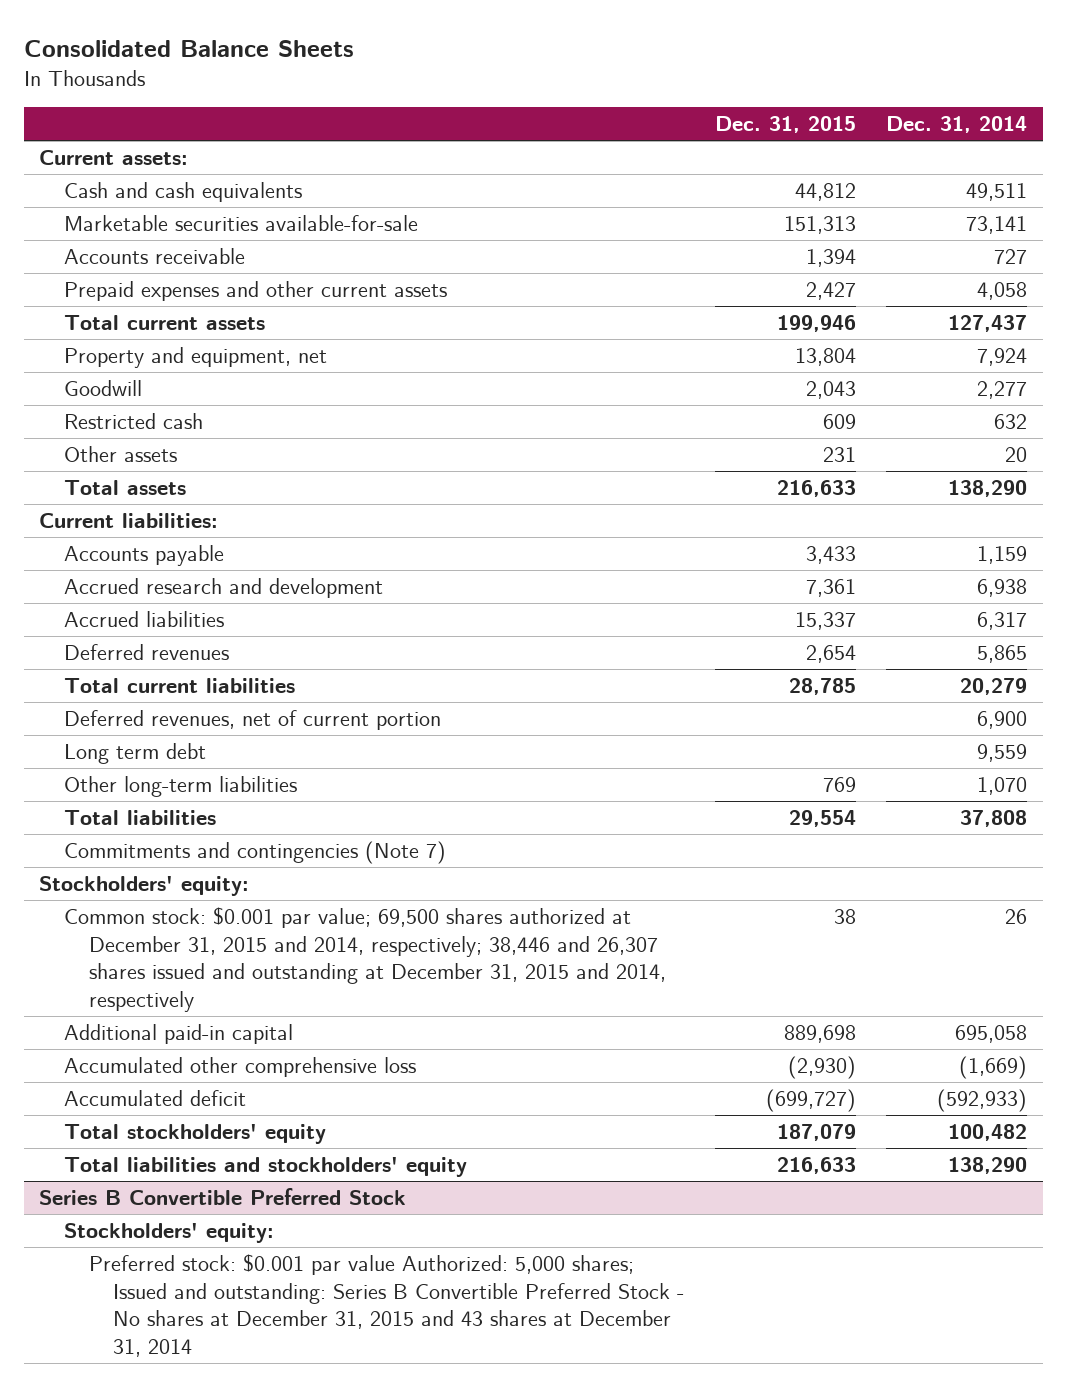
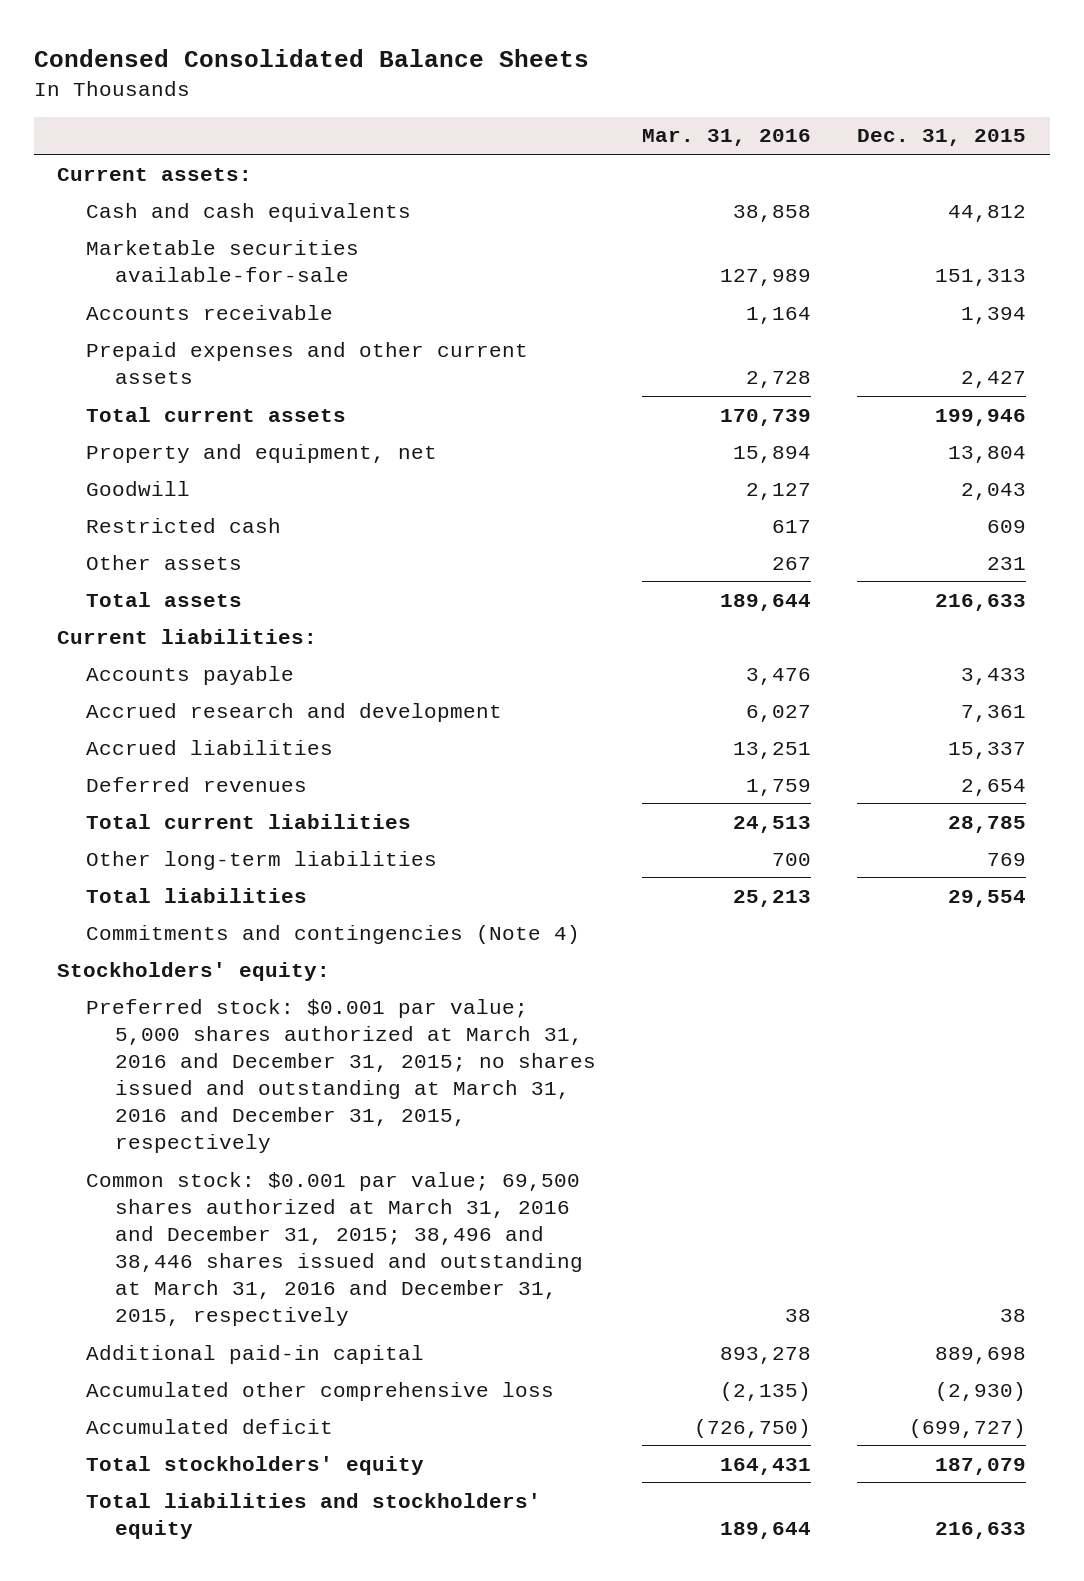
- Consolidated Balance Sheets
+ Condensed Consolidated Balance Sheets
- | Dec. 31, 2015 | Dec. 31, 2014
+ | Mar. 31, 2016 | Dec. 31, 2015
- Deferred revenues, net of current portion | | 6,900
- Long term debt | | 9,559
- Commitments and contingencies (Note 7)
+ Commitments and contingencies (Note 4)
- Common stock: $0.001 par value; 69,500 shares authorized at December 31, 2015 and 2014, respectively; 38,446 and 26,307 shares issued and outstanding at December 31, 2015 and 2014, respectively | 38 | 26
+ Preferred stock: $0.001 par value; 5,000 shares authorized at March 31, 2016 and December 31, 2015; no shares issued and outstanding at March 31, 2016 and December 31, 2015, respectively
+ Common stock: $0.001 par value; 69,500 shares authorized at March 31, 2016 and December 31, 2015; 38,496 and 38,446 shares issued and outstanding at March 31, 2016 and December 31, 2015, respectively | 38 | 38
- Series B Convertible Preferred Stock
- Stockholders' equity:
- Preferred stock: $0.001 par value Authorized: 5,000 shares; Issued and outstanding: Series B Convertible Preferred Stock - No shares at December 31, 2015 and 43 shares at December 31, 2014

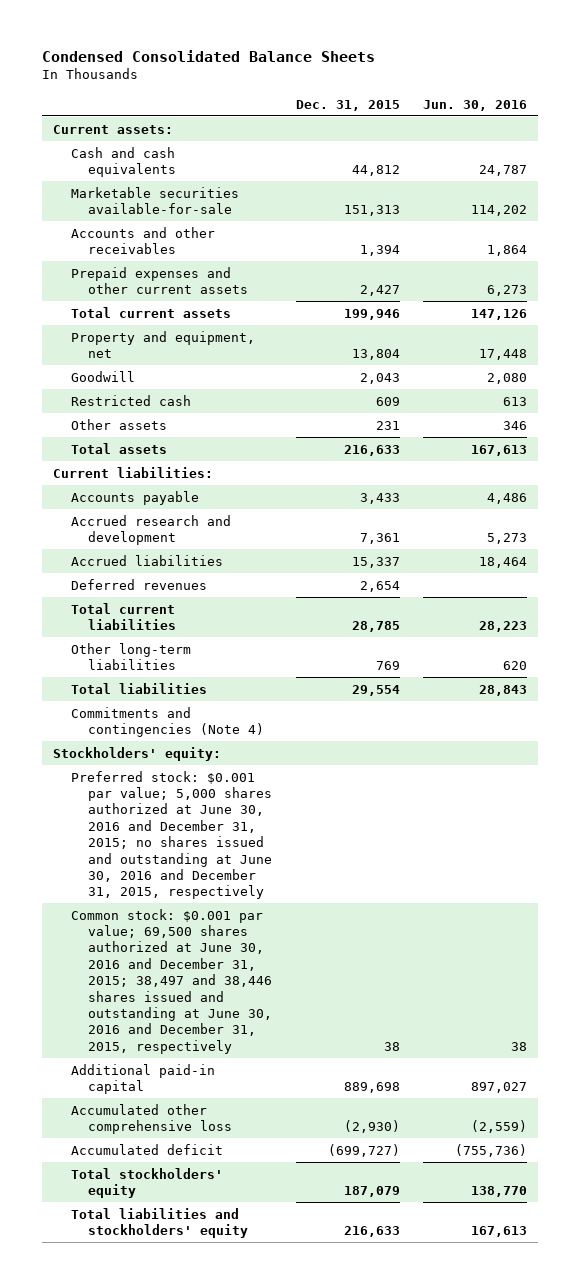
- | Mar. 31, 2016 | Dec. 31, 2015
+ | Dec. 31, 2015 | Jun. 30, 2016
- Accounts receivable | 1,164 | 1,394
+ Accounts and other receivables | 1,394 | 1,864
- Preferred stock: $0.001 par value; 5,000 shares authorized at March 31, 2016 and December 31, 2015; no shares issued and outstanding at March 31, 2016 and December 31, 2015, respectively
- Common stock: $0.001 par value; 69,500 shares authorized at March 31, 2016 and December 31, 2015; 38,496 and 38,446 shares issued and outstanding at March 31, 2016 and December 31, 2015, respectively | 38 | 38
+ Preferred stock: $0.001 par value; 5,000 shares authorized at June 30, 2016 and December 31, 2015; no shares issued and outstanding at June 30, 2016 and December 31, 2015, respectively
+ Common stock: $0.001 par value; 69,500 shares authorized at June 30, 2016 and December 31, 2015; 38,497 and 38,446 shares issued and outstanding at June 30, 2016 and December 31, 2015, respectively | 38 | 38

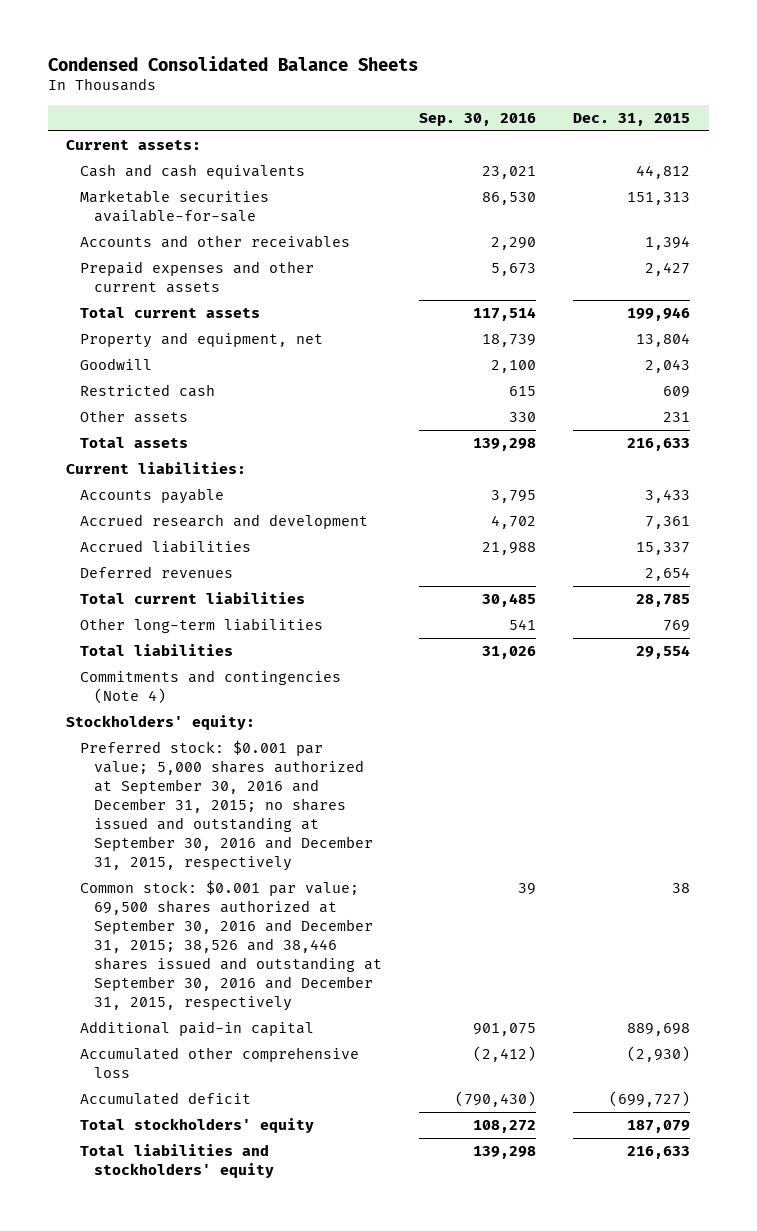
- | Dec. 31, 2015 | Jun. 30, 2016
+ | Sep. 30, 2016 | Dec. 31, 2015
- Preferred stock: $0.001 par value; 5,000 shares authorized at June 30, 2016 and December 31, 2015; no shares issued and outstanding at June 30, 2016 and December 31, 2015, respectively
- Common stock: $0.001 par value; 69,500 shares authorized at June 30, 2016 and December 31, 2015; 38,497 and 38,446 shares issued and outstanding at June 30, 2016 and December 31, 2015, respectively | 38 | 38
+ Preferred stock: $0.001 par value; 5,000 shares authorized at September 30, 2016 and December 31, 2015; no shares issued and outstanding at September 30, 2016 and December 31, 2015, respectively
+ Common stock: $0.001 par value; 69,500 shares authorized at September 30, 2016 and December 31, 2015; 38,526 and 38,446 shares issued and outstanding at September 30, 2016 and December 31, 2015, respectively | 39 | 38

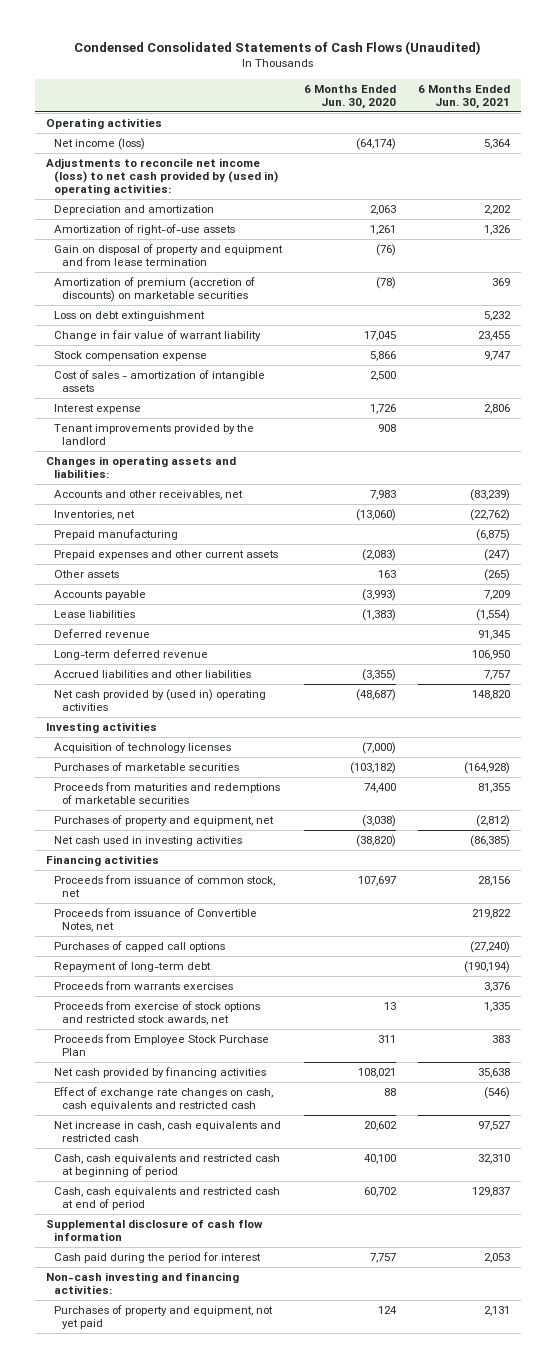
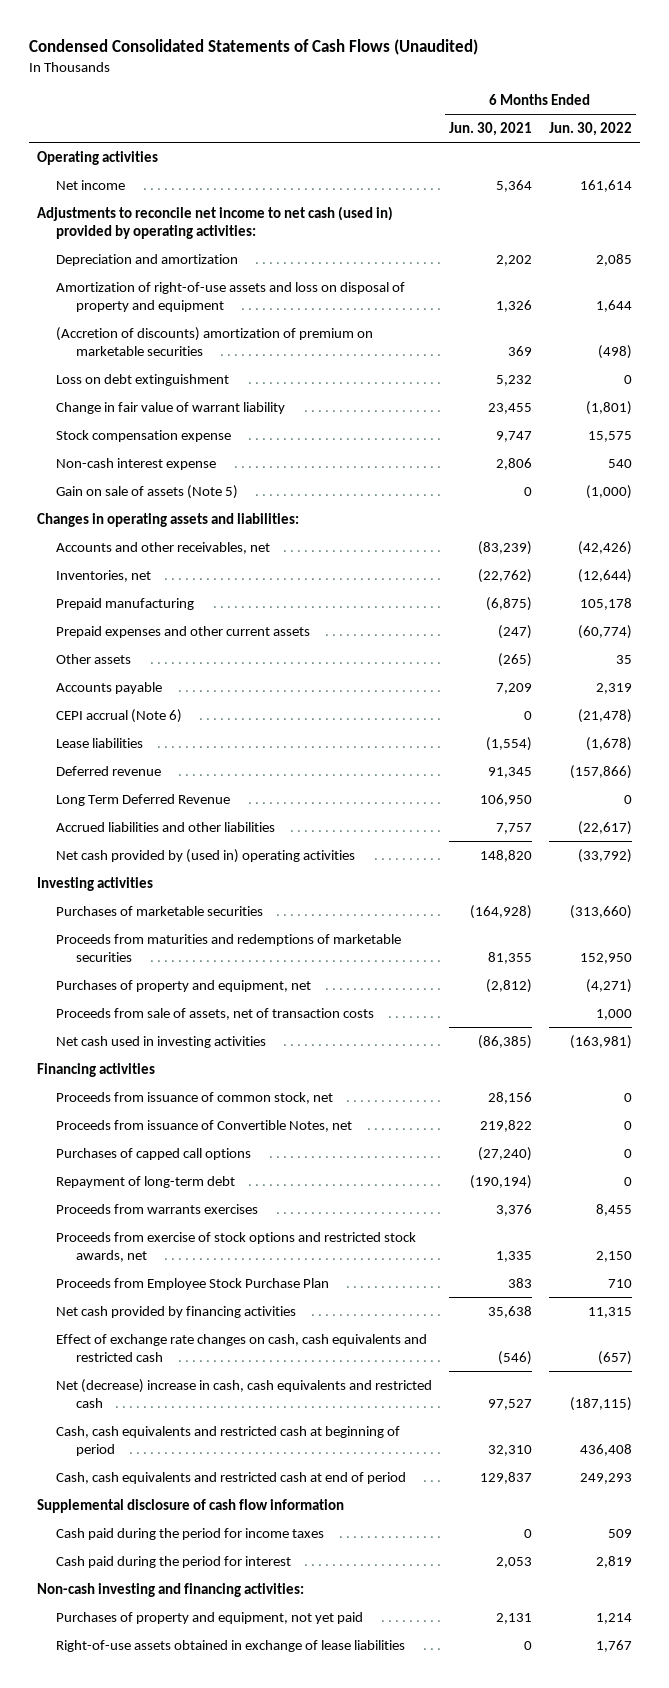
- | 6 Months Ended Jun. 30, 2020 | 6 Months Ended Jun. 30, 2021
+ | 6 Months Ended Jun. 30, 2021 | 6 Months Ended Jun. 30, 2022
- Net income (loss) | (64,174) | 5,364
- Adjustments to reconcile net income (loss) to net cash provided by (used in) operating activities:
+ Net income | 5,364 | 161,614
+ Adjustments to reconcile net income to net cash (used in) provided by operating activities:
- Amortization of right-of-use assets | 1,261 | 1,326
- Gain on disposal of property and equipment and from lease termination | (76) |
- Amortization of premium (accretion of discounts) on marketable securities | (78) | 369
+ Amortization of right-of-use assets and loss on disposal of property and equipment | 1,326 | 1,644
+ (Accretion of discounts) amortization of premium on marketable securities | 369 | (498)
- Cost of sales - amortization of intangible assets | 2,500 |
- Interest expense | 1,726 | 2,806
- Tenant improvements provided by the landlord | 908 |
+ Non-cash interest expense | 2,806 | 540
+ Gain on sale of assets (Note 5) | 0 | (1,000)
+ CEPI accrual (Note 6) | 0 | (21,478)
- Long-term deferred revenue | | 106,950
+ Long Term Deferred Revenue | 106,950 | 0
- Acquisition of technology licenses | (7,000) |
+ Proceeds from sale of assets, net of transaction costs | | 1,000
- Net increase in cash, cash equivalents and restricted cash | 20,602 | 97,527
+ Net (decrease) increase in cash, cash equivalents and restricted cash | 97,527 | (187,115)
+ Cash paid during the period for income taxes | 0 | 509
+ Right-of-use assets obtained in exchange of lease liabilities | 0 | 1,767

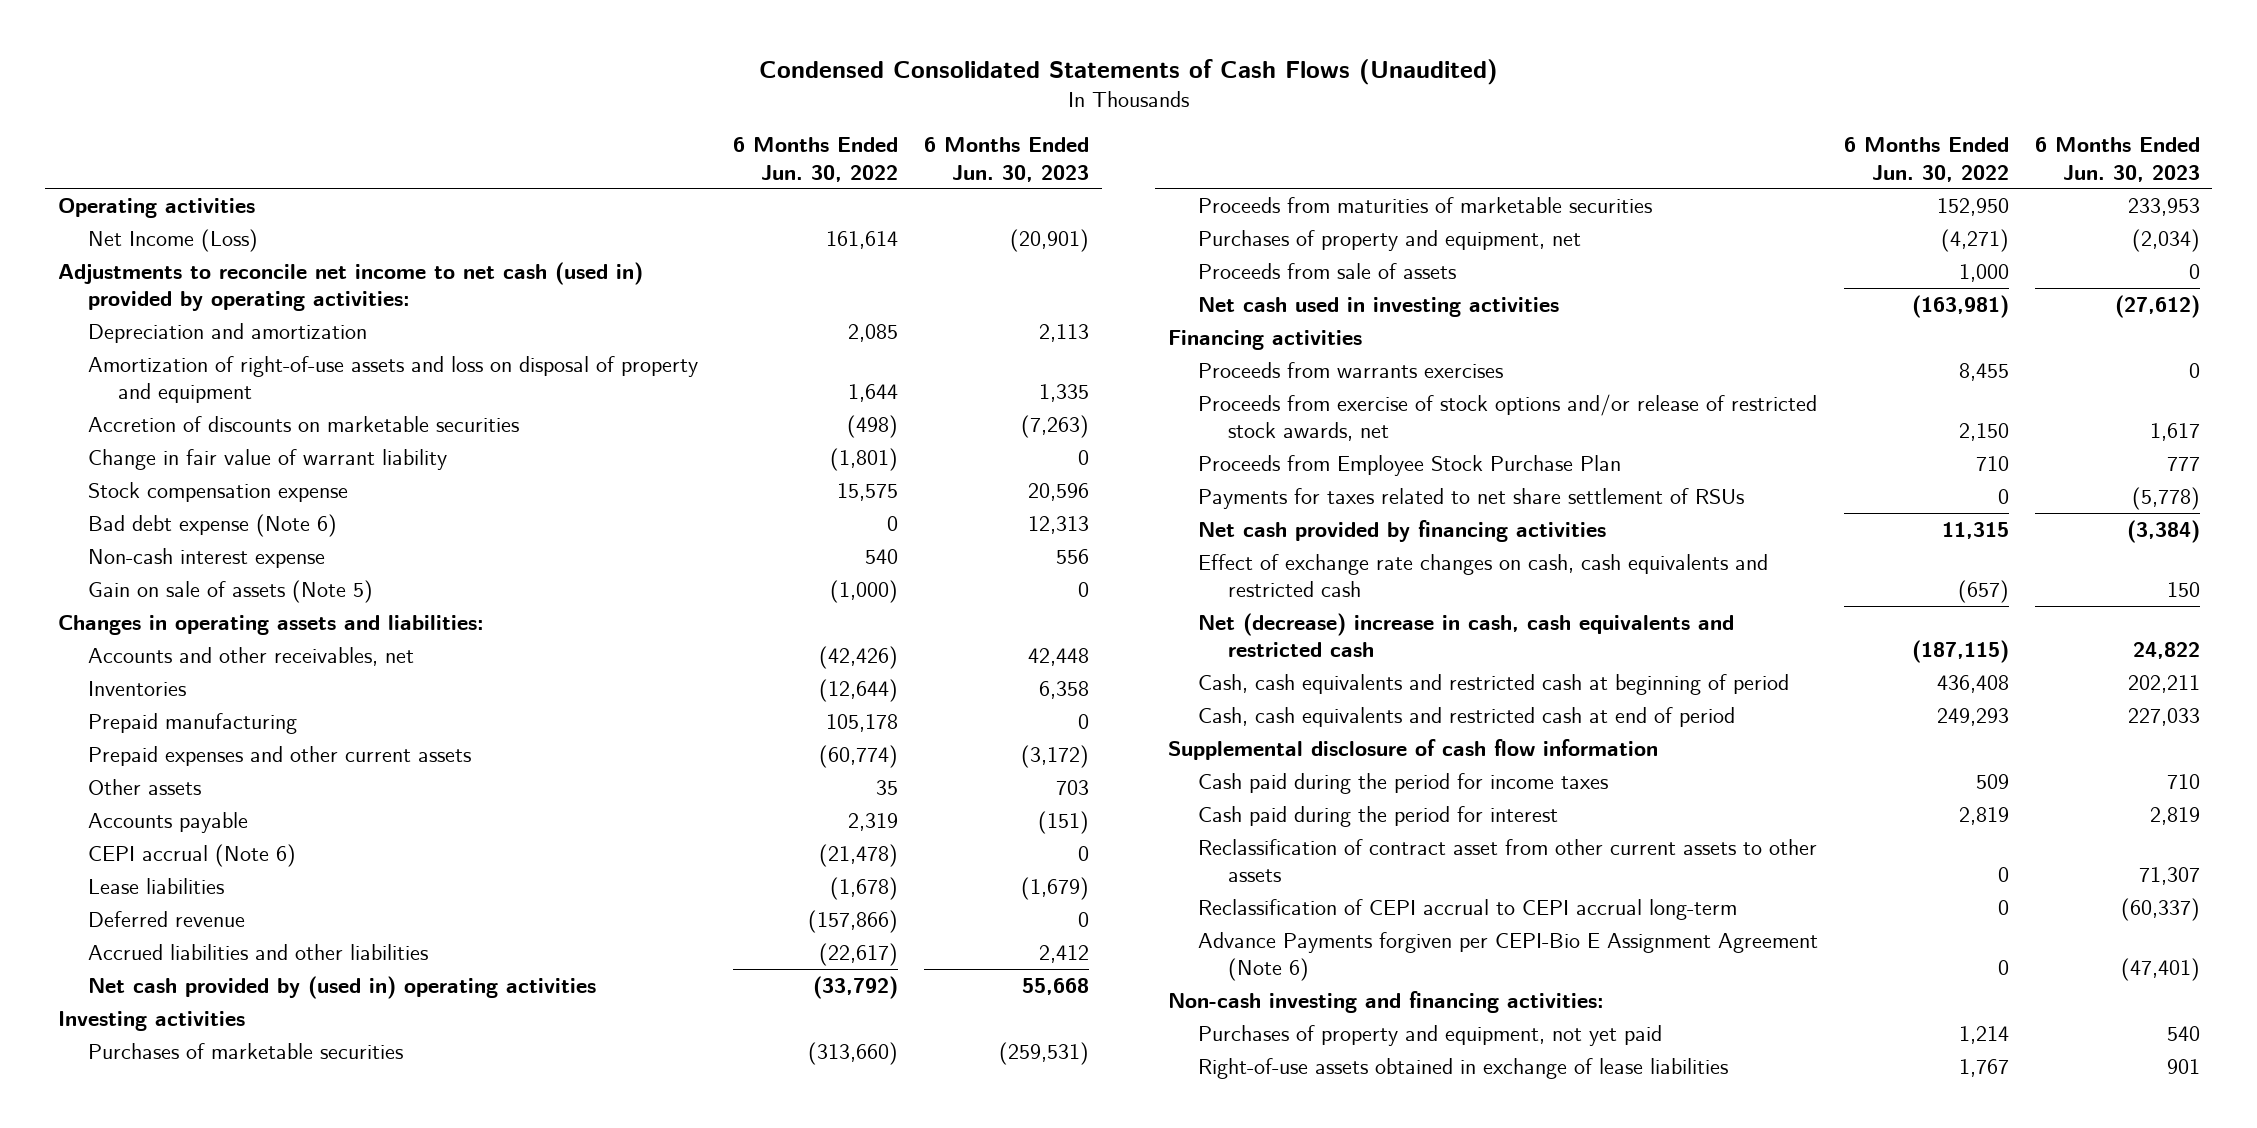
- | 6 Months Ended Jun. 30, 2021 | 6 Months Ended Jun. 30, 2022
+ | 6 Months Ended Jun. 30, 2022 | 6 Months Ended Jun. 30, 2023
- Net income | 5,364 | 161,614
+ Net Income (Loss) | 161,614 | (20,901)
- (Accretion of discounts) amortization of premium on marketable securities | 369 | (498)
- Loss on debt extinguishment | 5,232 | 0
+ Accretion of discounts on marketable securities | (498) | (7,263)
+ Bad debt expense (Note 6) | 0 | 12,313
- Inventories, net | (22,762) | (12,644)
+ Inventories | (12,644) | 6,358
- Long Term Deferred Revenue | 106,950 | 0
- Proceeds from maturities and redemptions of marketable securities | 81,355 | 152,950
+ Proceeds from maturities of marketable securities | 152,950 | 233,953
- Proceeds from sale of assets, net of transaction costs | | 1,000
+ Proceeds from sale of assets | 1,000 | 0
- Proceeds from issuance of common stock, net | 28,156 | 0
- Proceeds from issuance of Convertible Notes, net | 219,822 | 0
- Purchases of capped call options | (27,240) | 0
- Repayment of long-term debt | (190,194) | 0
- Proceeds from exercise of stock options and restricted stock awards, net | 1,335 | 2,150
+ Proceeds from exercise of stock options and/or release of restricted stock awards, net | 2,150 | 1,617
+ Payments for taxes related to net share settlement of RSUs | 0 | (5,778)
+ Reclassification of contract asset from other current assets to other assets | 0 | 71,307
+ Reclassification of CEPI accrual to CEPI accrual long-term | 0 | (60,337)
+ Advance Payments forgiven per CEPI-Bio E Assignment Agreement (Note 6) | 0 | (47,401)

